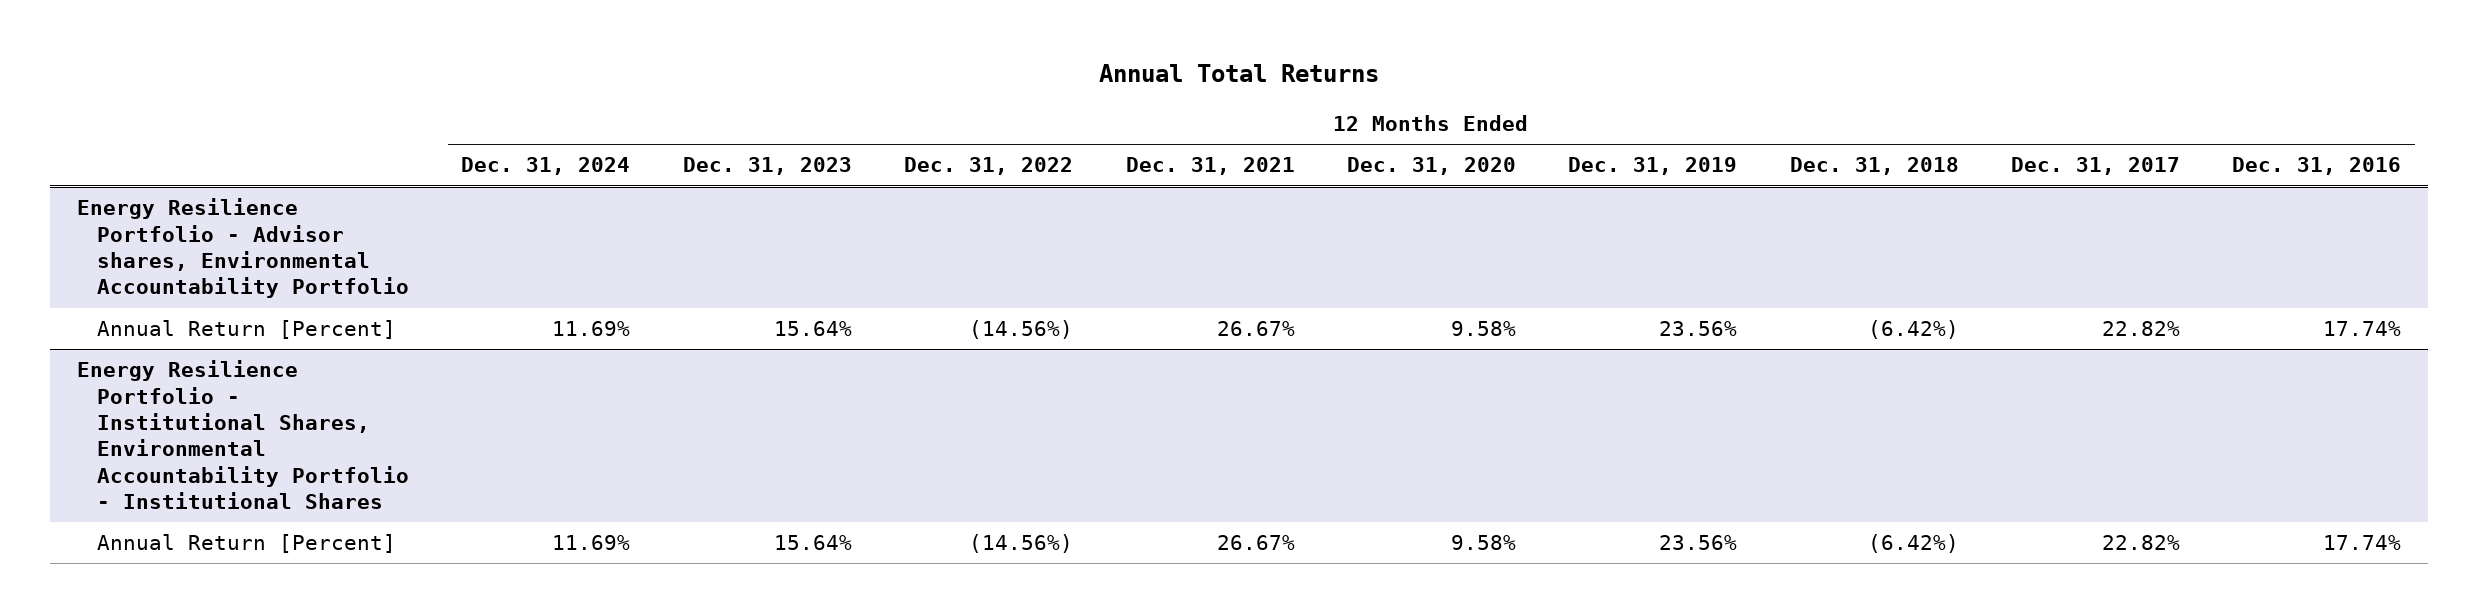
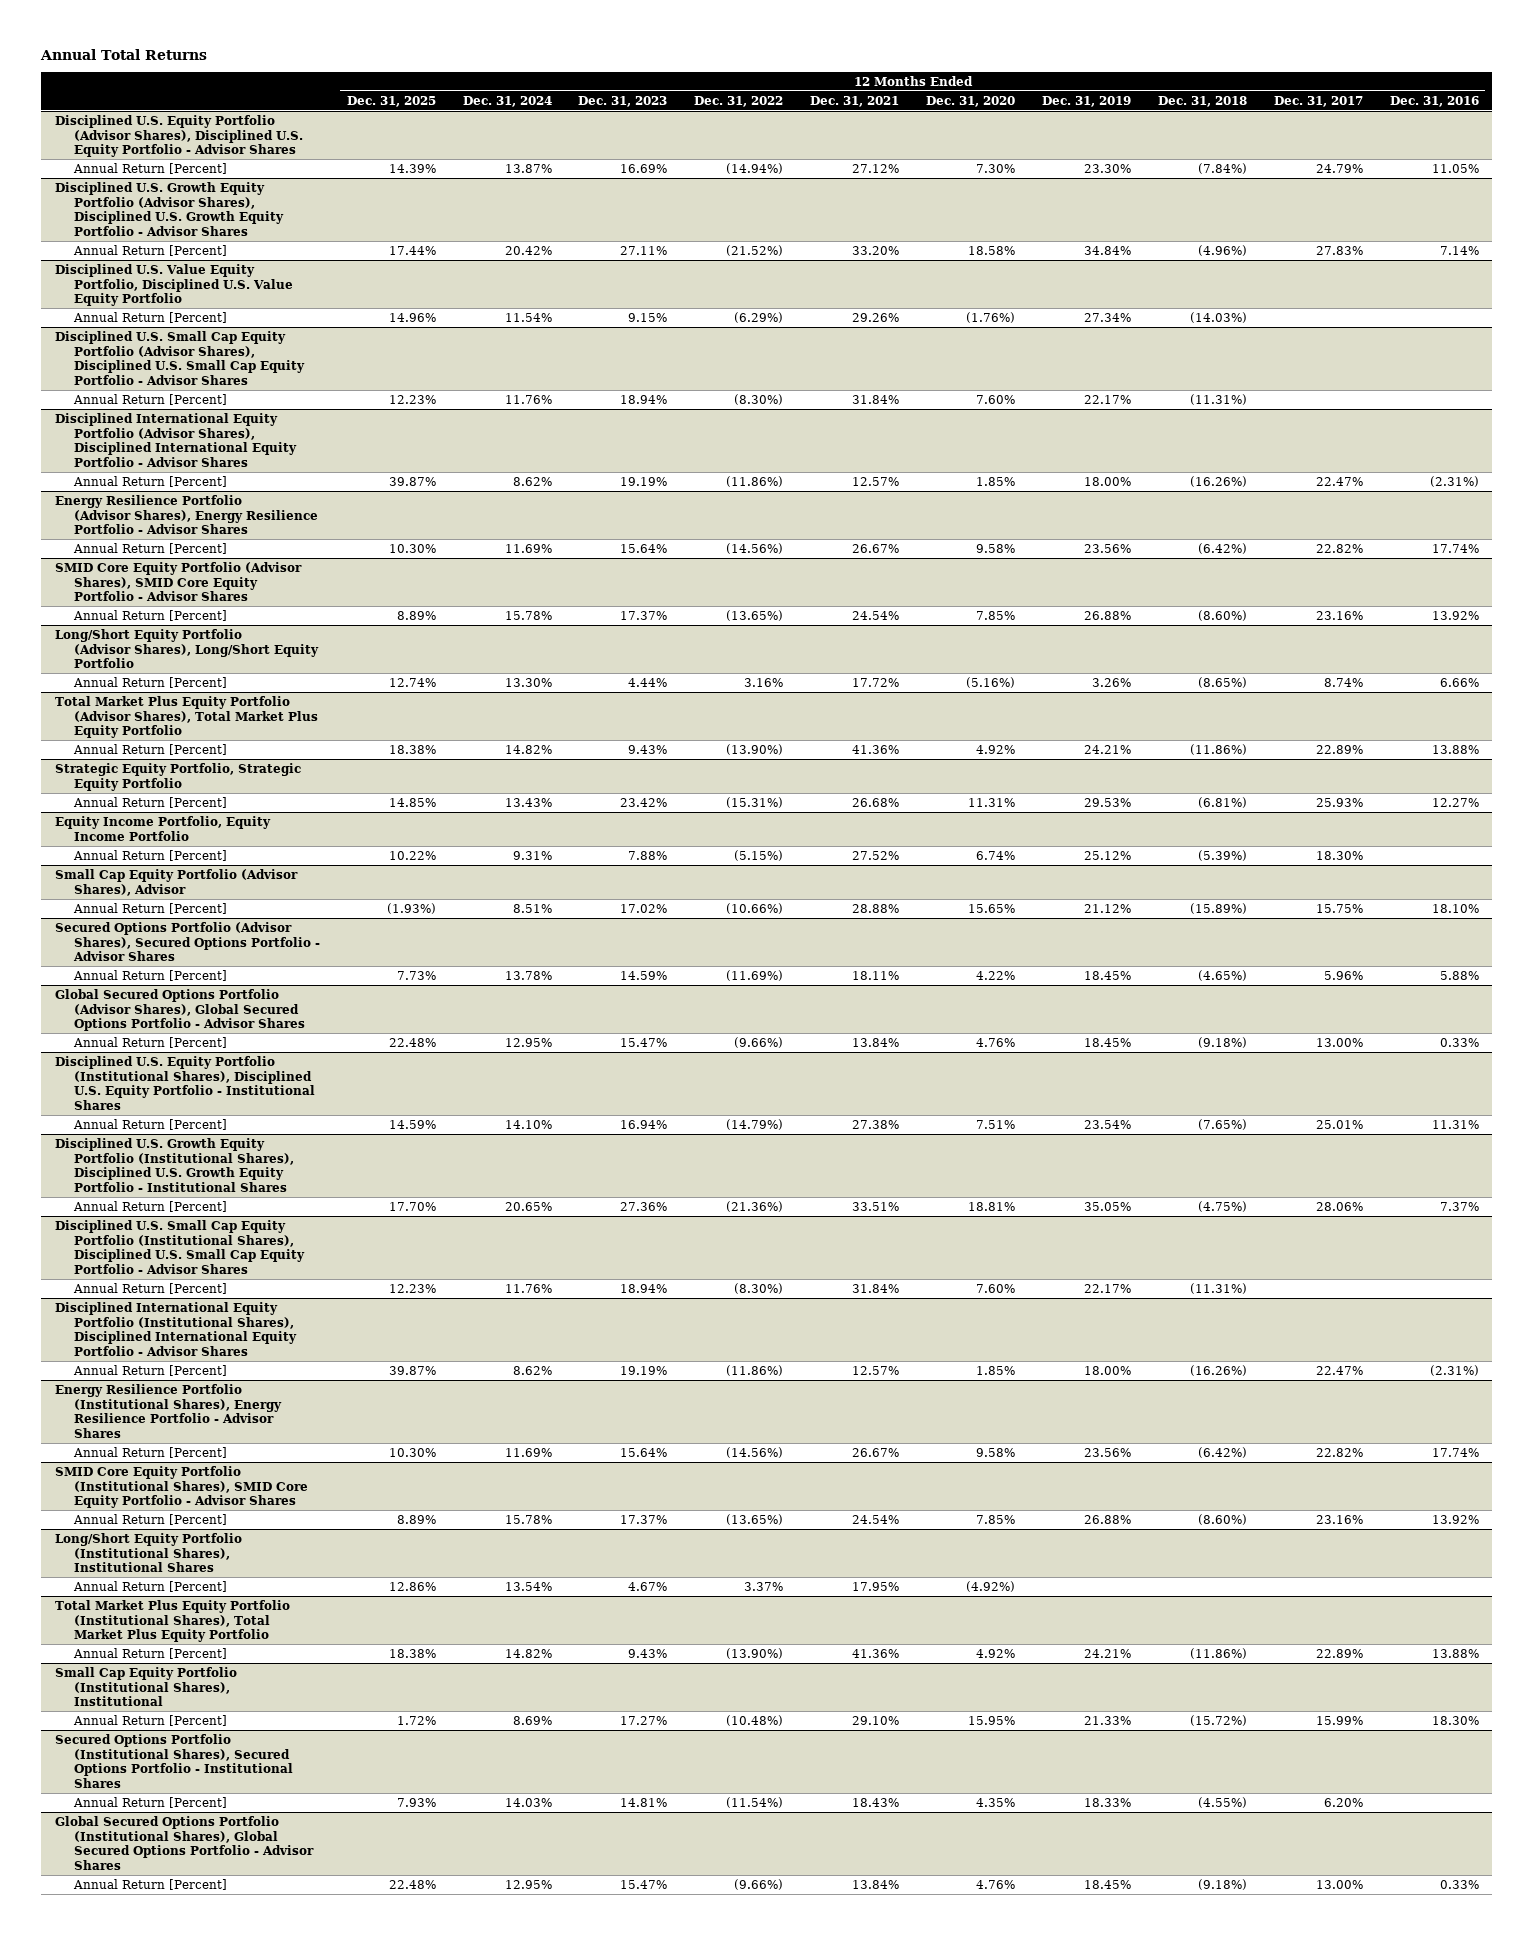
- | 12 Months Ended Dec. 31, 2024 | 12 Months Ended Dec. 31, 2023 | 12 Months Ended Dec. 31, 2022 | 12 Months Ended Dec. 31, 2021 | 12 Months Ended Dec. 31, 2020 | 12 Months Ended Dec. 31, 2019 | 12 Months Ended Dec. 31, 2018 | 12 Months Ended Dec. 31, 2017 | 12 Months Ended Dec. 31, 2016
+ | 12 Months Ended Dec. 31, 2025 | 12 Months Ended Dec. 31, 2024 | 12 Months Ended Dec. 31, 2023 | 12 Months Ended Dec. 31, 2022 | 12 Months Ended Dec. 31, 2021 | 12 Months Ended Dec. 31, 2020 | 12 Months Ended Dec. 31, 2019 | 12 Months Ended Dec. 31, 2018 | 12 Months Ended Dec. 31, 2017 | 12 Months Ended Dec. 31, 2016
- Energy Resilience Portfolio - Advisor shares, Environmental Accountability Portfolio
+ Disciplined U.S. Equity Portfolio (Advisor Shares), Disciplined U.S. Equity Portfolio - Advisor Shares
+ Annual Return [Percent] | 14.39% | 13.87% | 16.69% | (14.94%) | 27.12% | 7.30% | 23.30% | (7.84%) | 24.79% | 11.05%
+ Disciplined U.S. Growth Equity Portfolio (Advisor Shares), Disciplined U.S. Growth Equity Portfolio - Advisor Shares
+ Annual Return [Percent] | 17.44% | 20.42% | 27.11% | (21.52%) | 33.20% | 18.58% | 34.84% | (4.96%) | 27.83% | 7.14%
+ Disciplined U.S. Value Equity Portfolio, Disciplined U.S. Value Equity Portfolio
+ Annual Return [Percent] | 14.96% | 11.54% | 9.15% | (6.29%) | 29.26% | (1.76%) | 27.34% | (14.03%) | |
+ Disciplined U.S. Small Cap Equity Portfolio (Advisor Shares), Disciplined U.S. Small Cap Equity Portfolio - Advisor Shares
+ Annual Return [Percent] | 12.23% | 11.76% | 18.94% | (8.30%) | 31.84% | 7.60% | 22.17% | (11.31%) | |
+ Disciplined International Equity Portfolio (Advisor Shares), Disciplined International Equity Portfolio - Advisor Shares
+ Annual Return [Percent] | 39.87% | 8.62% | 19.19% | (11.86%) | 12.57% | 1.85% | 18.00% | (16.26%) | 22.47% | (2.31%)
+ Energy Resilience Portfolio (Advisor Shares), Energy Resilience Portfolio - Advisor Shares
- Energy Resilience Portfolio - Institutional Shares, Environmental Accountability Portfolio - Institutional Shares
+ SMID Core Equity Portfolio (Advisor Shares), SMID Core Equity Portfolio - Advisor Shares
+ Annual Return [Percent] | 8.89% | 15.78% | 17.37% | (13.65%) | 24.54% | 7.85% | 26.88% | (8.60%) | 23.16% | 13.92%
+ Long/Short Equity Portfolio (Advisor Shares), Long/Short Equity Portfolio
+ Annual Return [Percent] | 12.74% | 13.30% | 4.44% | 3.16% | 17.72% | (5.16%) | 3.26% | (8.65%) | 8.74% | 6.66%
+ Total Market Plus Equity Portfolio (Advisor Shares), Total Market Plus Equity Portfolio
+ Annual Return [Percent] | 18.38% | 14.82% | 9.43% | (13.90%) | 41.36% | 4.92% | 24.21% | (11.86%) | 22.89% | 13.88%
+ Strategic Equity Portfolio, Strategic Equity Portfolio
+ Annual Return [Percent] | 14.85% | 13.43% | 23.42% | (15.31%) | 26.68% | 11.31% | 29.53% | (6.81%) | 25.93% | 12.27%
+ Equity Income Portfolio, Equity Income Portfolio
+ Annual Return [Percent] | 10.22% | 9.31% | 7.88% | (5.15%) | 27.52% | 6.74% | 25.12% | (5.39%) | 18.30% |
+ Small Cap Equity Portfolio (Advisor Shares), Advisor
+ Annual Return [Percent] | (1.93%) | 8.51% | 17.02% | (10.66%) | 28.88% | 15.65% | 21.12% | (15.89%) | 15.75% | 18.10%
+ Secured Options Portfolio (Advisor Shares), Secured Options Portfolio - Advisor Shares
+ Annual Return [Percent] | 7.73% | 13.78% | 14.59% | (11.69%) | 18.11% | 4.22% | 18.45% | (4.65%) | 5.96% | 5.88%
+ Global Secured Options Portfolio (Advisor Shares), Global Secured Options Portfolio - Advisor Shares
+ Annual Return [Percent] | 22.48% | 12.95% | 15.47% | (9.66%) | 13.84% | 4.76% | 18.45% | (9.18%) | 13.00% | 0.33%
+ Disciplined U.S. Equity Portfolio (Institutional Shares), Disciplined U.S. Equity Portfolio - Institutional Shares
+ Annual Return [Percent] | 14.59% | 14.10% | 16.94% | (14.79%) | 27.38% | 7.51% | 23.54% | (7.65%) | 25.01% | 11.31%
+ Disciplined U.S. Growth Equity Portfolio (Institutional Shares), Disciplined U.S. Growth Equity Portfolio - Institutional Shares
+ Annual Return [Percent] | 17.70% | 20.65% | 27.36% | (21.36%) | 33.51% | 18.81% | 35.05% | (4.75%) | 28.06% | 7.37%
+ Disciplined U.S. Small Cap Equity Portfolio (Institutional Shares), Disciplined U.S. Small Cap Equity Portfolio - Advisor Shares
+ Annual Return [Percent] | 12.23% | 11.76% | 18.94% | (8.30%) | 31.84% | 7.60% | 22.17% | (11.31%) | |
+ Disciplined International Equity Portfolio (Institutional Shares), Disciplined International Equity Portfolio - Advisor Shares
+ Annual Return [Percent] | 39.87% | 8.62% | 19.19% | (11.86%) | 12.57% | 1.85% | 18.00% | (16.26%) | 22.47% | (2.31%)
+ Energy Resilience Portfolio (Institutional Shares), Energy Resilience Portfolio - Advisor Shares
+ SMID Core Equity Portfolio (Institutional Shares), SMID Core Equity Portfolio - Advisor Shares
+ Annual Return [Percent] | 8.89% | 15.78% | 17.37% | (13.65%) | 24.54% | 7.85% | 26.88% | (8.60%) | 23.16% | 13.92%
+ Long/Short Equity Portfolio (Institutional Shares), Institutional Shares
+ Annual Return [Percent] | 12.86% | 13.54% | 4.67% | 3.37% | 17.95% | (4.92%) | | | |
+ Total Market Plus Equity Portfolio (Institutional Shares), Total Market Plus Equity Portfolio
+ Annual Return [Percent] | 18.38% | 14.82% | 9.43% | (13.90%) | 41.36% | 4.92% | 24.21% | (11.86%) | 22.89% | 13.88%
+ Small Cap Equity Portfolio (Institutional Shares), Institutional
+ Annual Return [Percent] | 1.72% | 8.69% | 17.27% | (10.48%) | 29.10% | 15.95% | 21.33% | (15.72%) | 15.99% | 18.30%
+ Secured Options Portfolio (Institutional Shares), Secured Options Portfolio - Institutional Shares
+ Annual Return [Percent] | 7.93% | 14.03% | 14.81% | (11.54%) | 18.43% | 4.35% | 18.33% | (4.55%) | 6.20% |
+ Global Secured Options Portfolio (Institutional Shares), Global Secured Options Portfolio - Advisor Shares
+ Annual Return [Percent] | 22.48% | 12.95% | 15.47% | (9.66%) | 13.84% | 4.76% | 18.45% | (9.18%) | 13.00% | 0.33%

